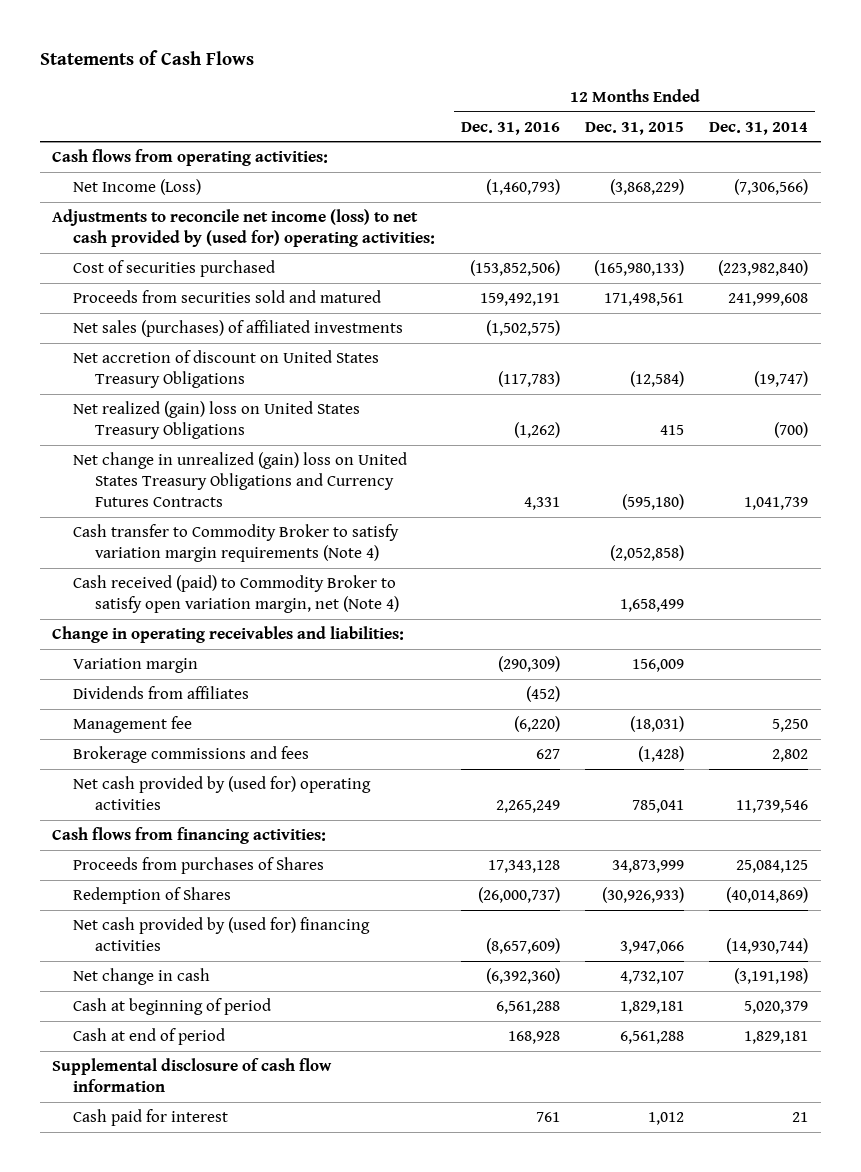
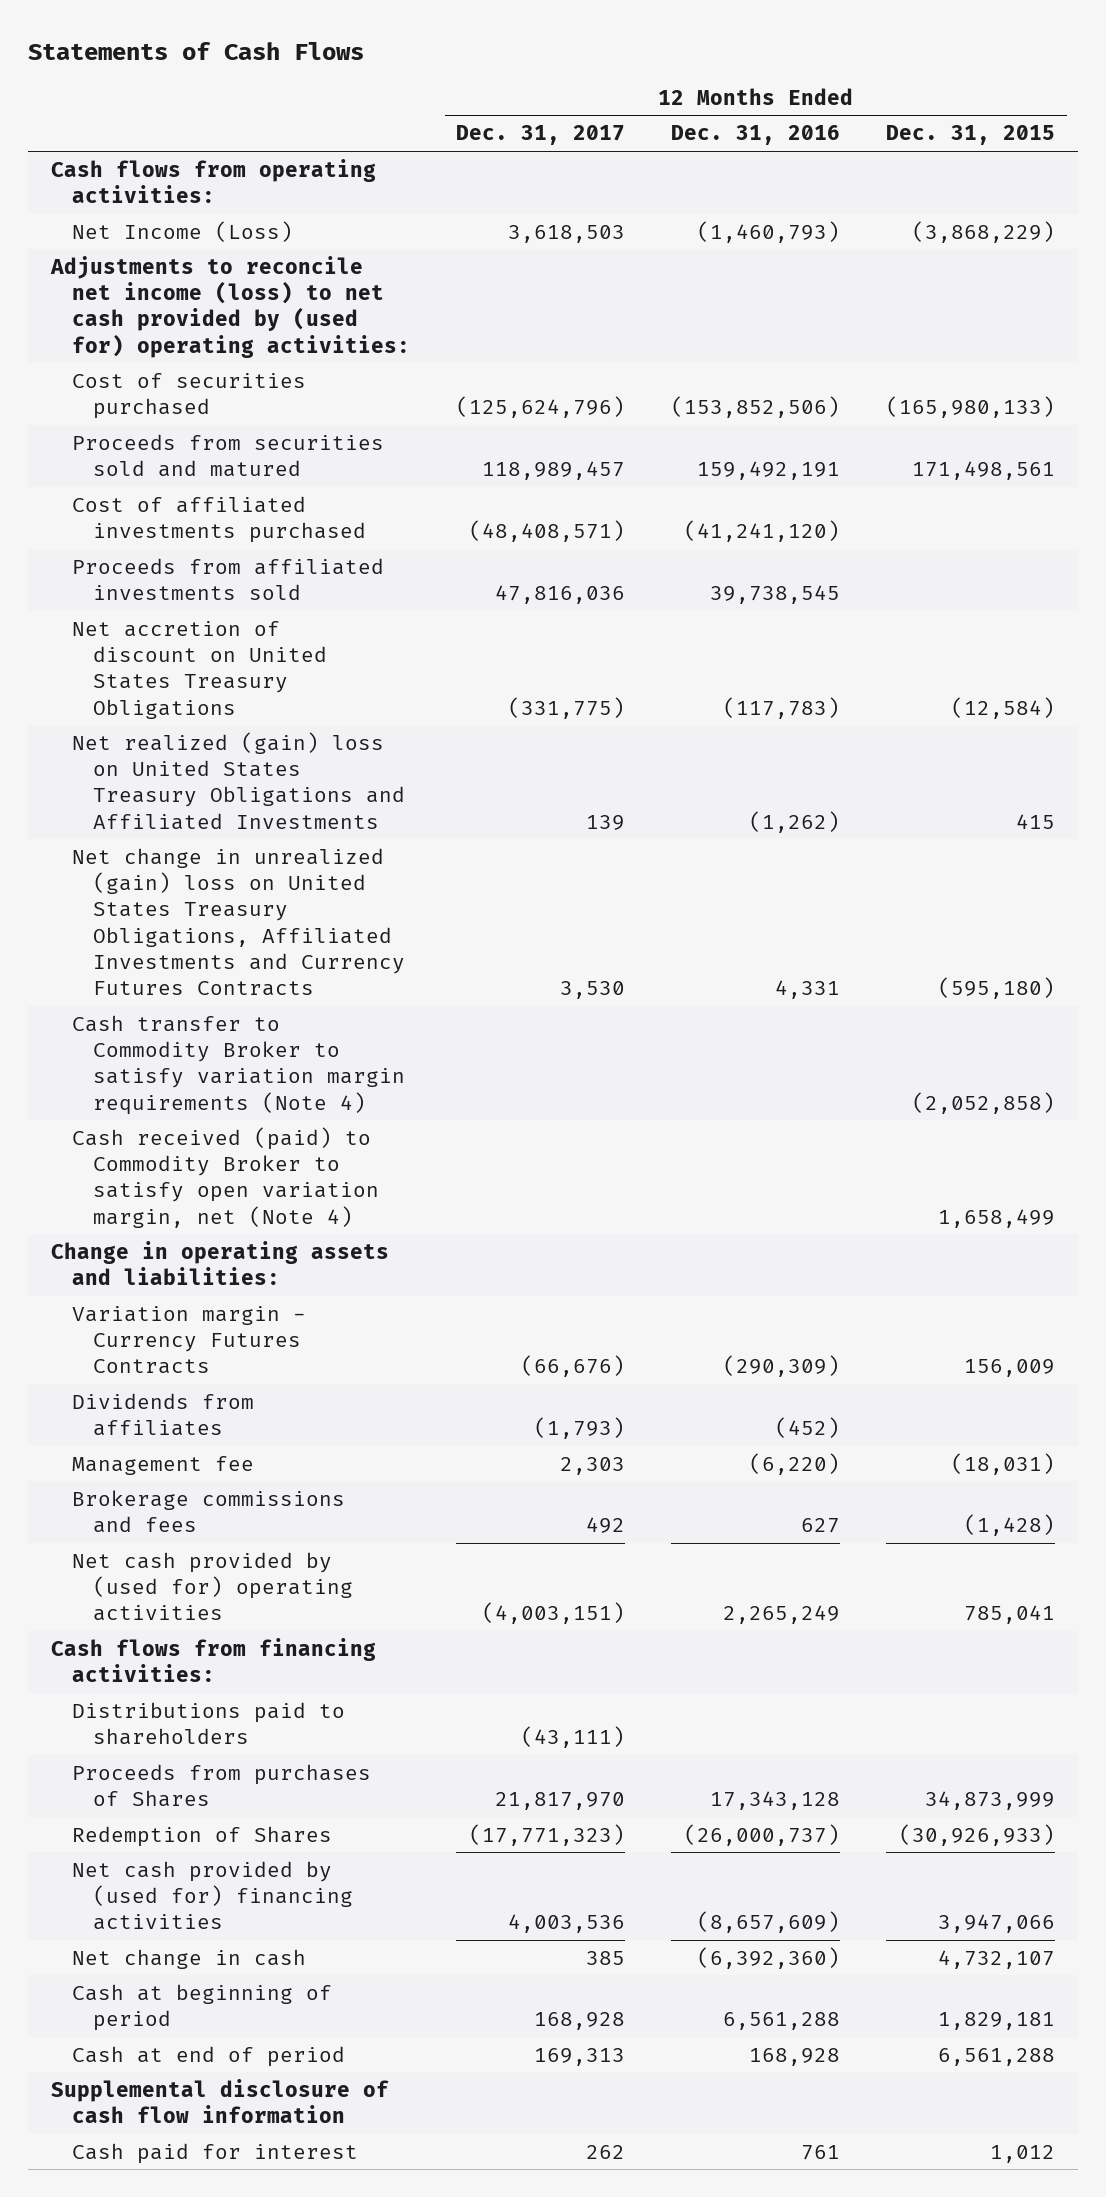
- | 12 Months Ended Dec. 31, 2016 | 12 Months Ended Dec. 31, 2015 | 12 Months Ended Dec. 31, 2014
+ | 12 Months Ended Dec. 31, 2017 | 12 Months Ended Dec. 31, 2016 | 12 Months Ended Dec. 31, 2015
- Net sales (purchases) of affiliated investments | (1,502,575) | |
+ Cost of affiliated investments purchased | (48,408,571) | (41,241,120) |
+ Proceeds from affiliated investments sold | 47,816,036 | 39,738,545 |
- Net realized (gain) loss on United States Treasury Obligations | (1,262) | 415 | (700)
- Net change in unrealized (gain) loss on United States Treasury Obligations and Currency Futures Contracts | 4,331 | (595,180) | 1,041,739
+ Net realized (gain) loss on United States Treasury Obligations and Affiliated Investments | 139 | (1,262) | 415
+ Net change in unrealized (gain) loss on United States Treasury Obligations, Affiliated Investments and Currency Futures Contracts | 3,530 | 4,331 | (595,180)
- Change in operating receivables and liabilities:
- Variation margin | (290,309) | 156,009 |
+ Change in operating assets and liabilities:
+ Variation margin - Currency Futures Contracts | (66,676) | (290,309) | 156,009
+ Distributions paid to shareholders | (43,111) | |

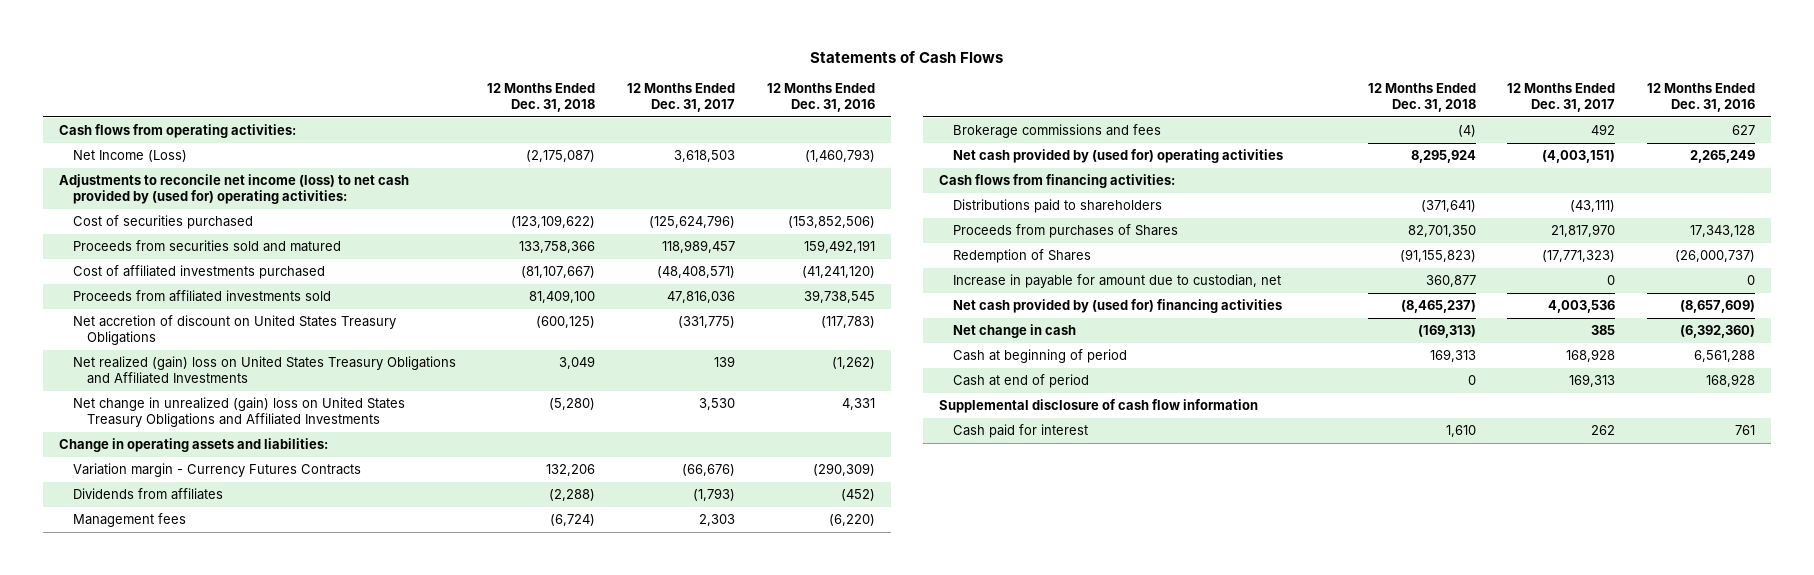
- | 12 Months Ended Dec. 31, 2017 | 12 Months Ended Dec. 31, 2016 | 12 Months Ended Dec. 31, 2015
+ | 12 Months Ended Dec. 31, 2018 | 12 Months Ended Dec. 31, 2017 | 12 Months Ended Dec. 31, 2016
- Net change in unrealized (gain) loss on United States Treasury Obligations, Affiliated Investments and Currency Futures Contracts | 3,530 | 4,331 | (595,180)
- Cash transfer to Commodity Broker to satisfy variation margin requirements (Note 4) | | | (2,052,858)
- Cash received (paid) to Commodity Broker to satisfy open variation margin, net (Note 4) | | | 1,658,499
+ Net change in unrealized (gain) loss on United States Treasury Obligations and Affiliated Investments | (5,280) | 3,530 | 4,331
- Management fee | 2,303 | (6,220) | (18,031)
+ Management fees | (6,724) | 2,303 | (6,220)
+ Increase in payable for amount due to custodian, net | 360,877 | 0 | 0

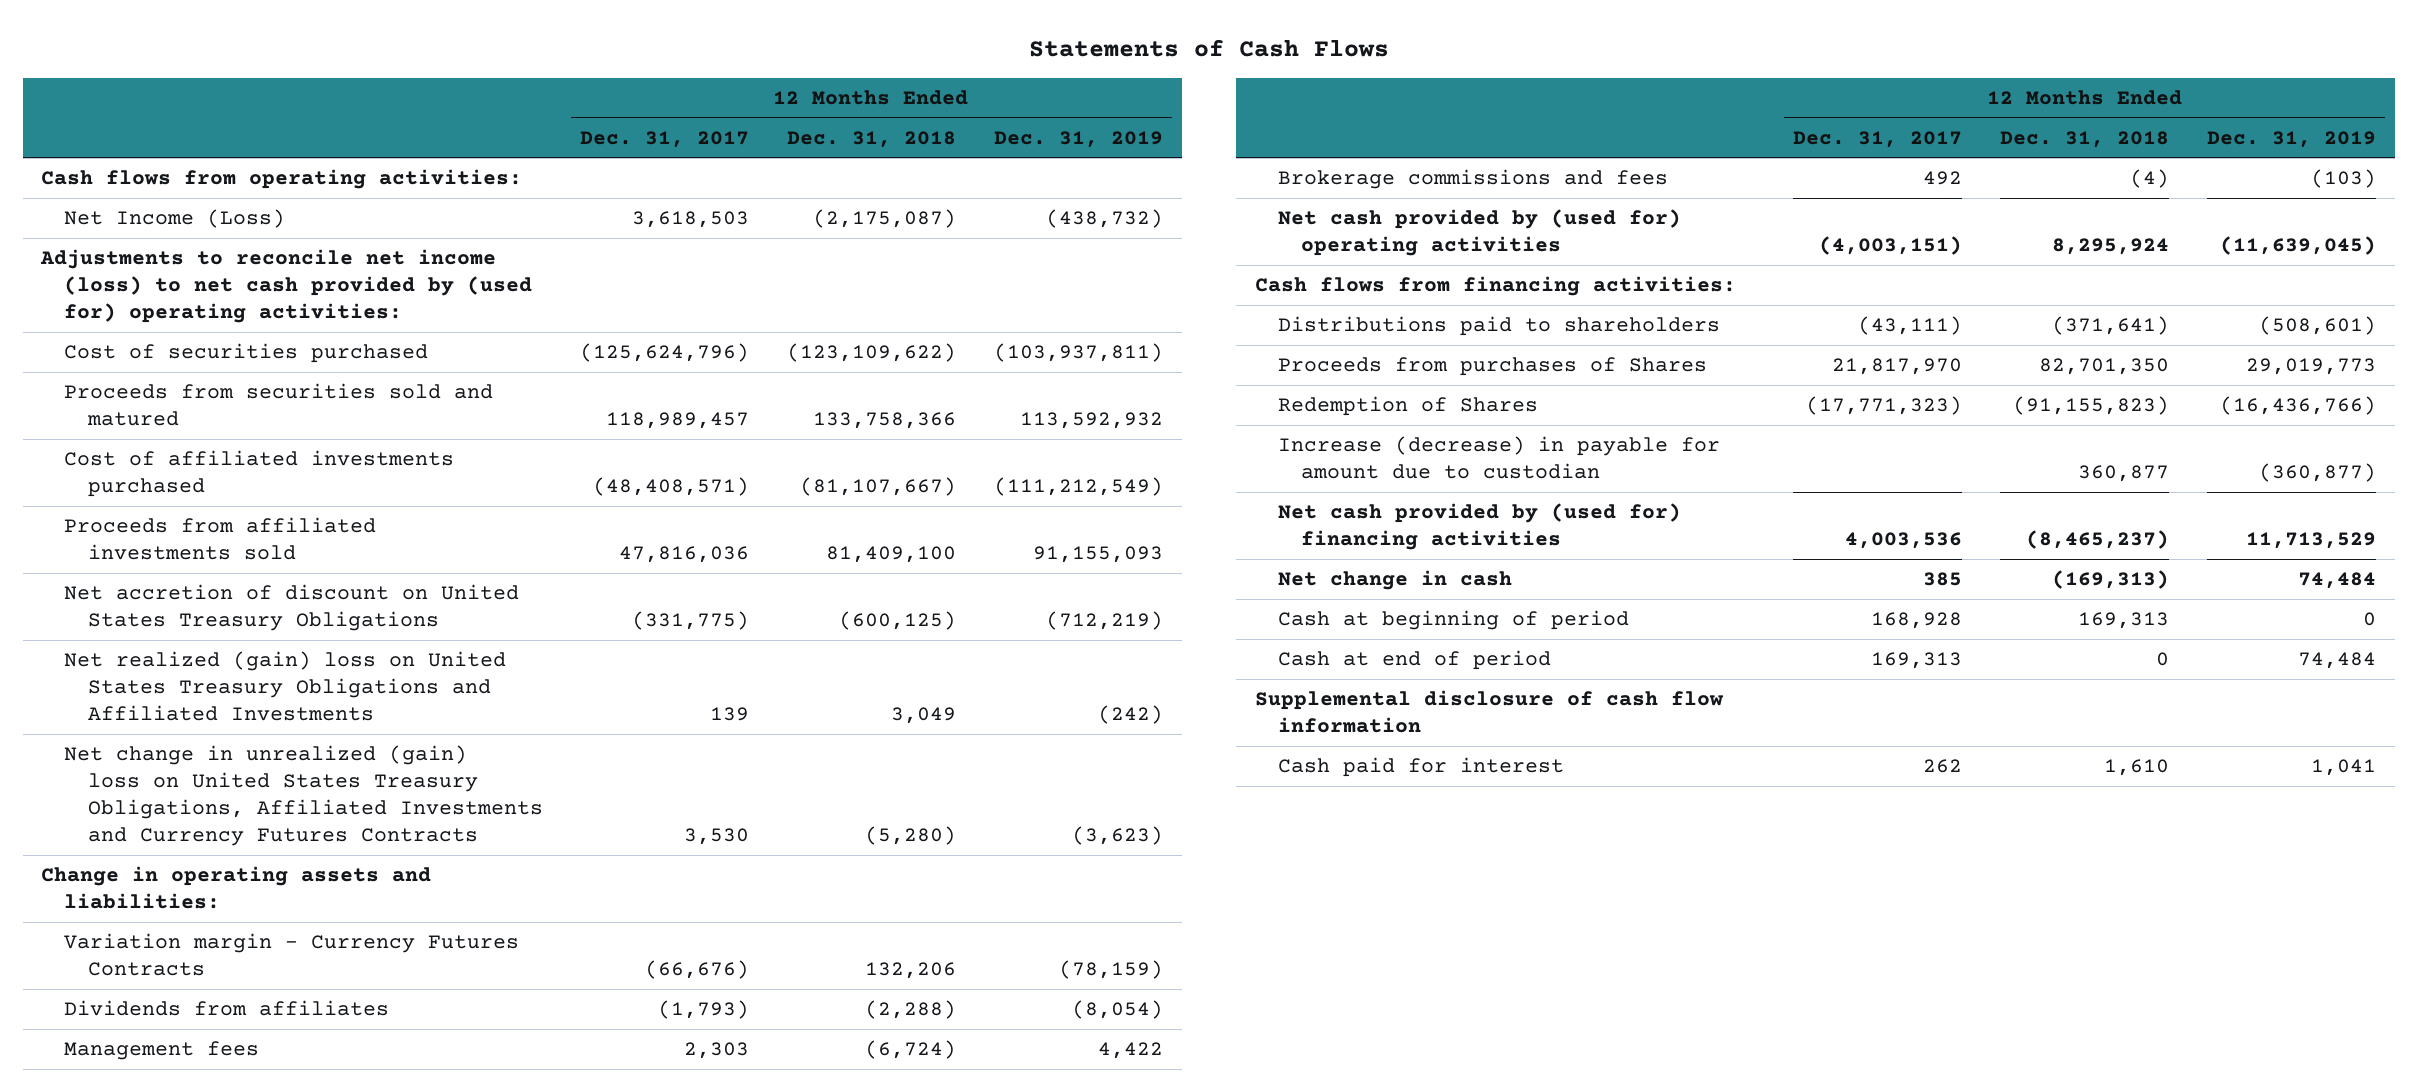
- | 12 Months Ended Dec. 31, 2018 | 12 Months Ended Dec. 31, 2017 | 12 Months Ended Dec. 31, 2016
+ | 12 Months Ended Dec. 31, 2017 | 12 Months Ended Dec. 31, 2018 | 12 Months Ended Dec. 31, 2019
- Net change in unrealized (gain) loss on United States Treasury Obligations and Affiliated Investments | (5,280) | 3,530 | 4,331
+ Net change in unrealized (gain) loss on United States Treasury Obligations, Affiliated Investments and Currency Futures Contracts | 3,530 | (5,280) | (3,623)
- Increase in payable for amount due to custodian, net | 360,877 | 0 | 0
+ Increase (decrease) in payable for amount due to custodian | | 360,877 | (360,877)

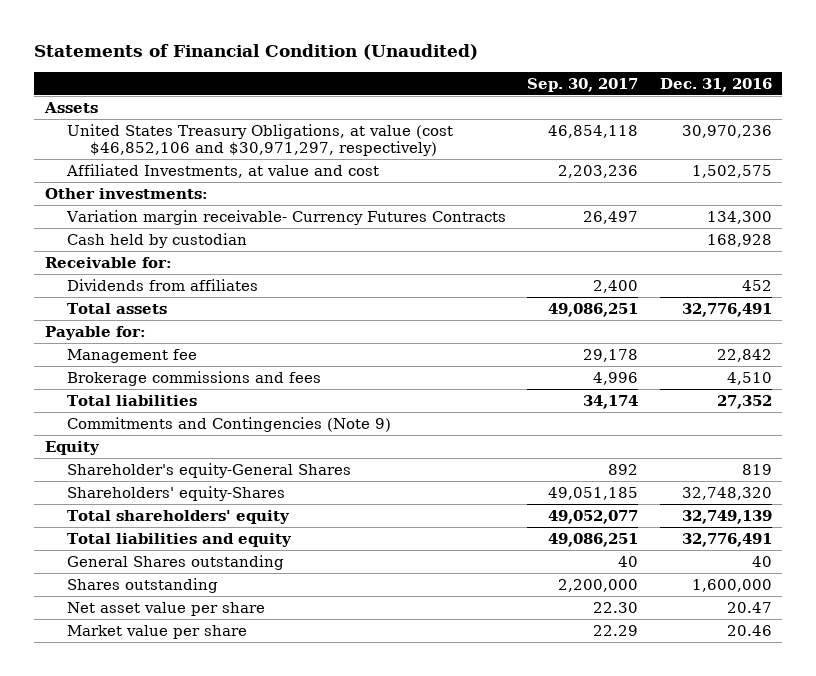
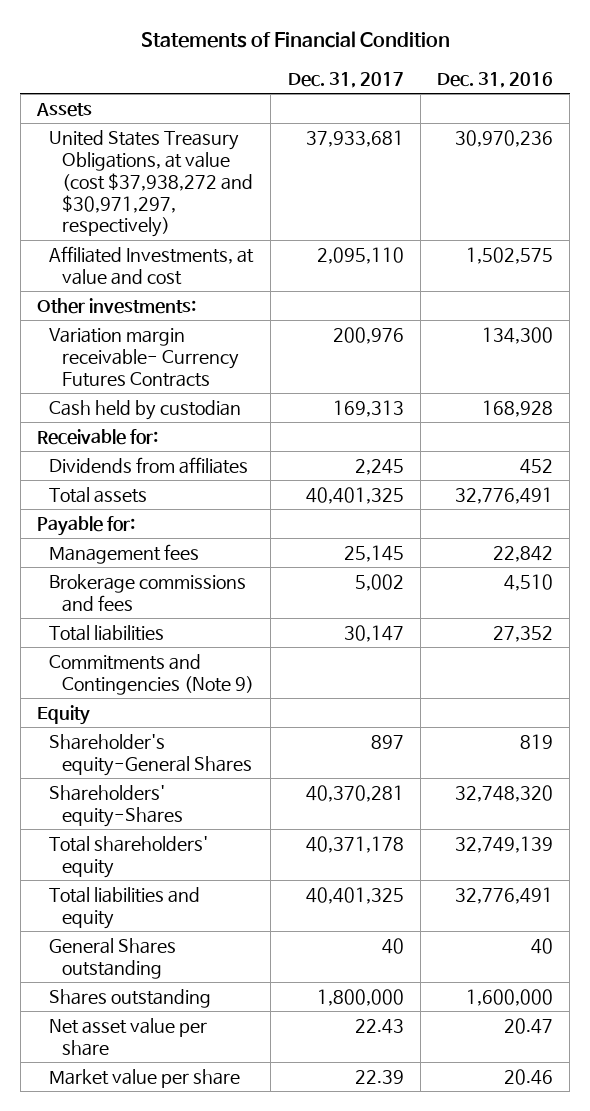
- Statements of Financial Condition (Unaudited)
+ Statements of Financial Condition
- | Sep. 30, 2017 | Dec. 31, 2016
+ | Dec. 31, 2017 | Dec. 31, 2016
- United States Treasury Obligations, at value (cost $46,852,106 and $30,971,297, respectively) | 46,854,118 | 30,970,236
+ United States Treasury Obligations, at value (cost $37,938,272 and $30,971,297, respectively) | 37,933,681 | 30,970,236
- Management fee | 29,178 | 22,842
+ Management fees | 25,145 | 22,842

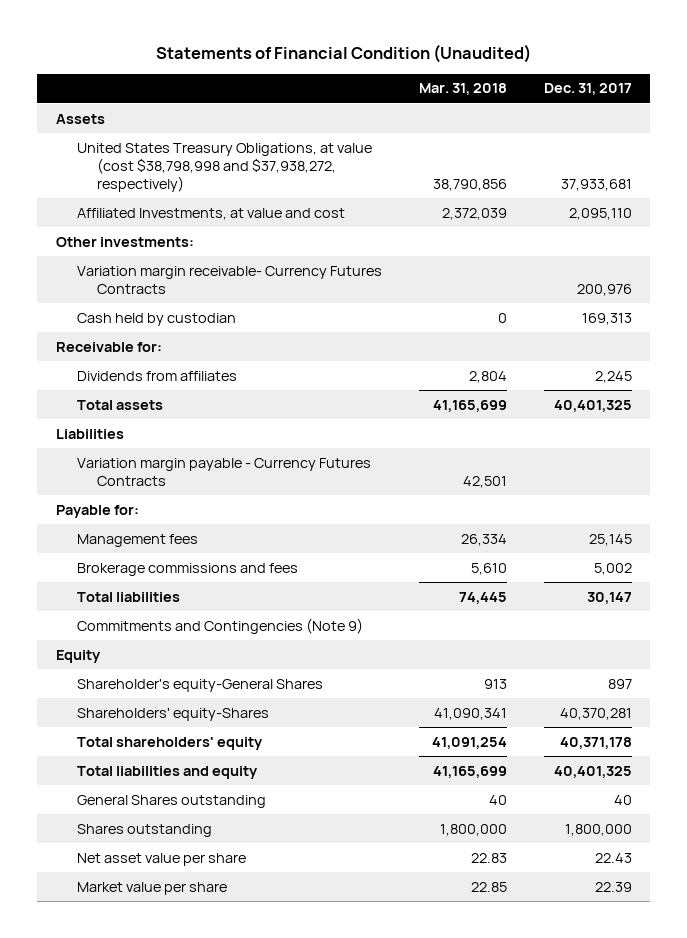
- Statements of Financial Condition
+ Statements of Financial Condition (Unaudited)
- | Dec. 31, 2017 | Dec. 31, 2016
+ | Mar. 31, 2018 | Dec. 31, 2017
- United States Treasury Obligations, at value (cost $37,938,272 and $30,971,297, respectively) | 37,933,681 | 30,970,236
+ United States Treasury Obligations, at value (cost $38,798,998 and $37,938,272, respectively) | 38,790,856 | 37,933,681
+ Liabilities
+ Variation margin payable - Currency Futures Contracts | 42,501 |

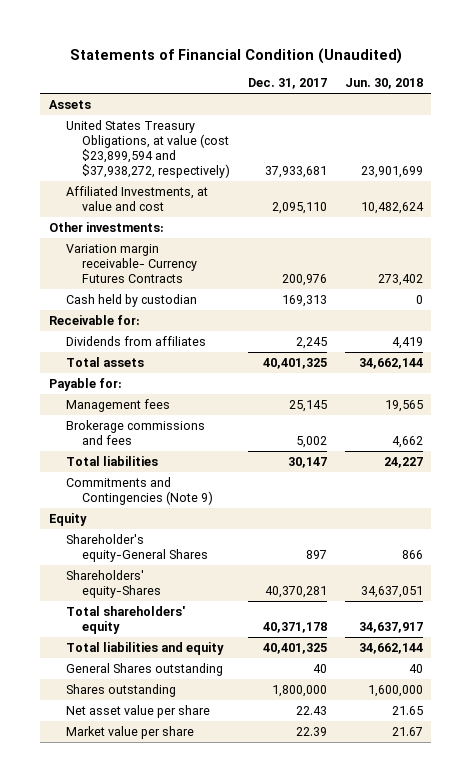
- | Mar. 31, 2018 | Dec. 31, 2017
+ | Dec. 31, 2017 | Jun. 30, 2018
- United States Treasury Obligations, at value (cost $38,798,998 and $37,938,272, respectively) | 38,790,856 | 37,933,681
+ United States Treasury Obligations, at value (cost $23,899,594 and $37,938,272, respectively) | 37,933,681 | 23,901,699
- Liabilities
- Variation margin payable - Currency Futures Contracts | 42,501 |

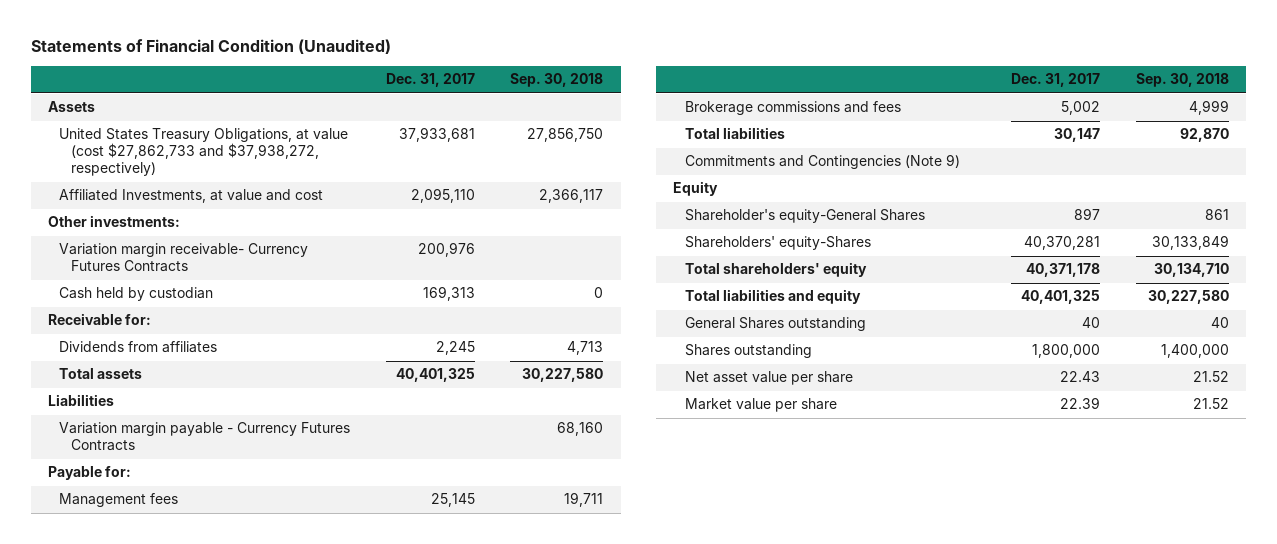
- | Dec. 31, 2017 | Jun. 30, 2018
+ | Dec. 31, 2017 | Sep. 30, 2018
- United States Treasury Obligations, at value (cost $23,899,594 and $37,938,272, respectively) | 37,933,681 | 23,901,699
+ United States Treasury Obligations, at value (cost $27,862,733 and $37,938,272, respectively) | 37,933,681 | 27,856,750
+ Liabilities
+ Variation margin payable - Currency Futures Contracts | | 68,160

